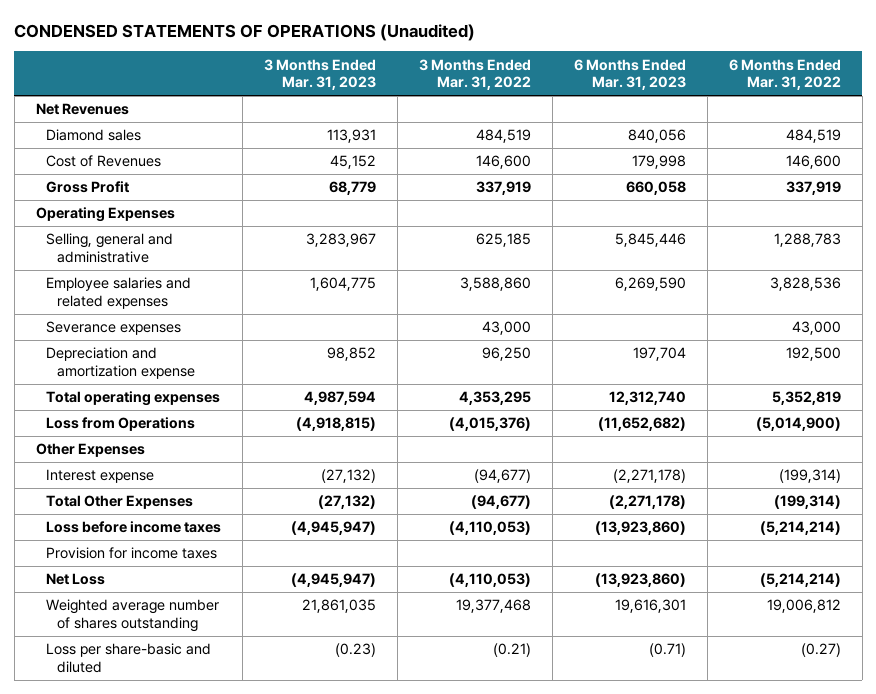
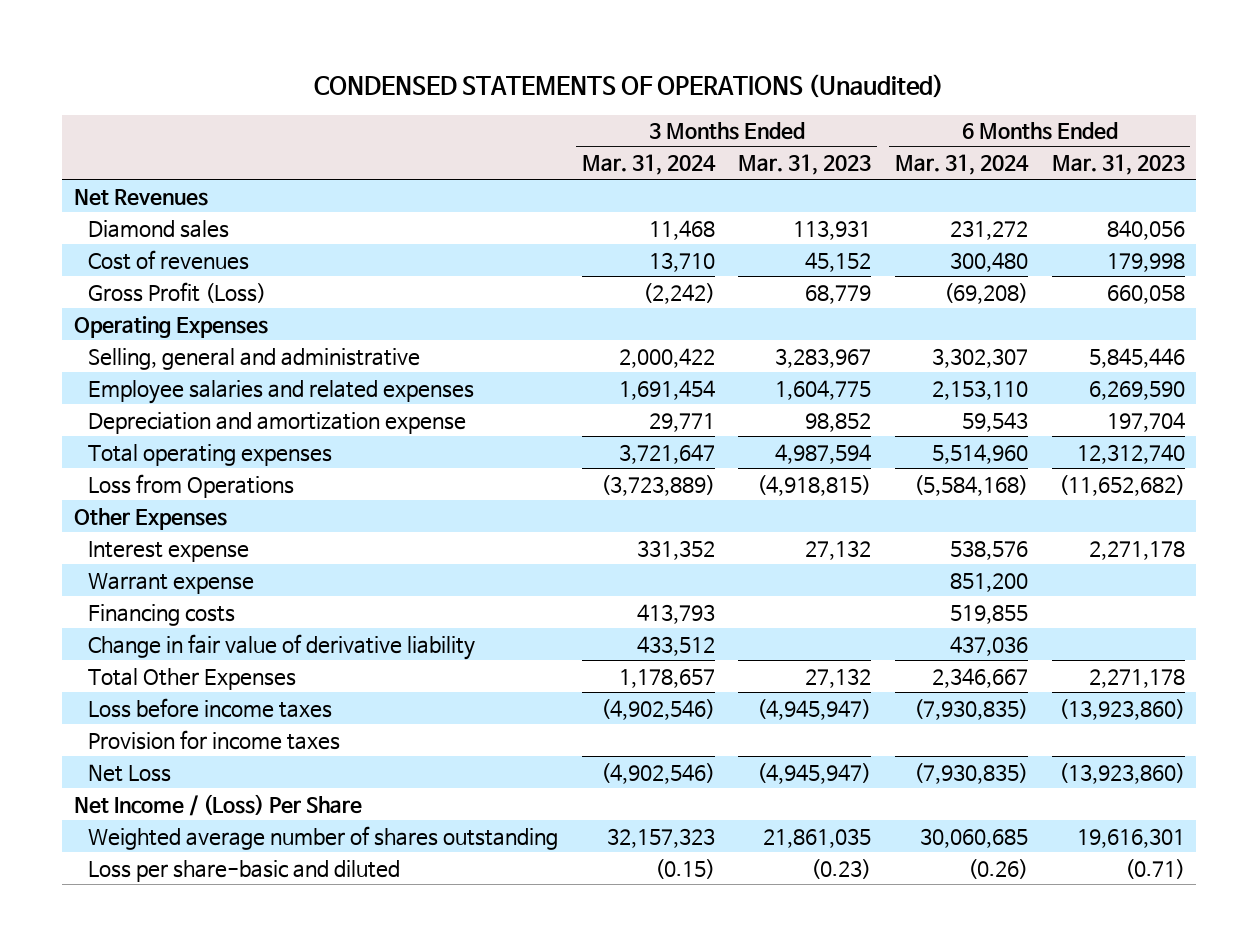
- | 3 Months Ended Mar. 31, 2023 | 3 Months Ended Mar. 31, 2022 | 6 Months Ended Mar. 31, 2023 | 6 Months Ended Mar. 31, 2022
+ | 3 Months Ended Mar. 31, 2024 | 3 Months Ended Mar. 31, 2023 | 6 Months Ended Mar. 31, 2024 | 6 Months Ended Mar. 31, 2023
- Cost of Revenues | 45,152 | 146,600 | 179,998 | 146,600
- Gross Profit | 68,779 | 337,919 | 660,058 | 337,919
+ Cost of revenues | 13,710 | 45,152 | 300,480 | 179,998
+ Gross Profit (Loss) | (2,242) | 68,779 | (69,208) | 660,058
- Severance expenses | | 43,000 | | 43,000
- Interest expense | (27,132) | (94,677) | (2,271,178) | (199,314)
- Total Other Expenses | (27,132) | (94,677) | (2,271,178) | (199,314)
+ Interest expense | 331,352 | 27,132 | 538,576 | 2,271,178
+ Warrant expense | | | 851,200 |
+ Financing costs | 413,793 | | 519,855 |
+ Change in fair value of derivative liability | 433,512 | | 437,036 |
+ Total Other Expenses | 1,178,657 | 27,132 | 2,346,667 | 2,271,178
+ Net Income / (Loss) Per Share

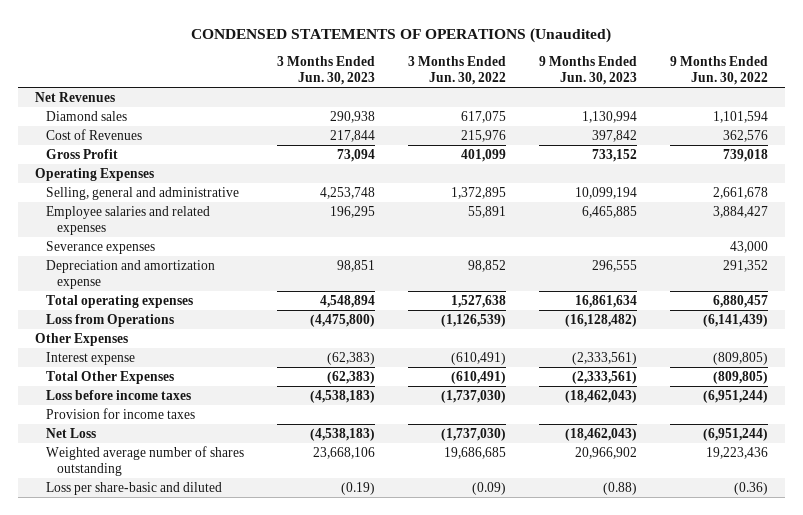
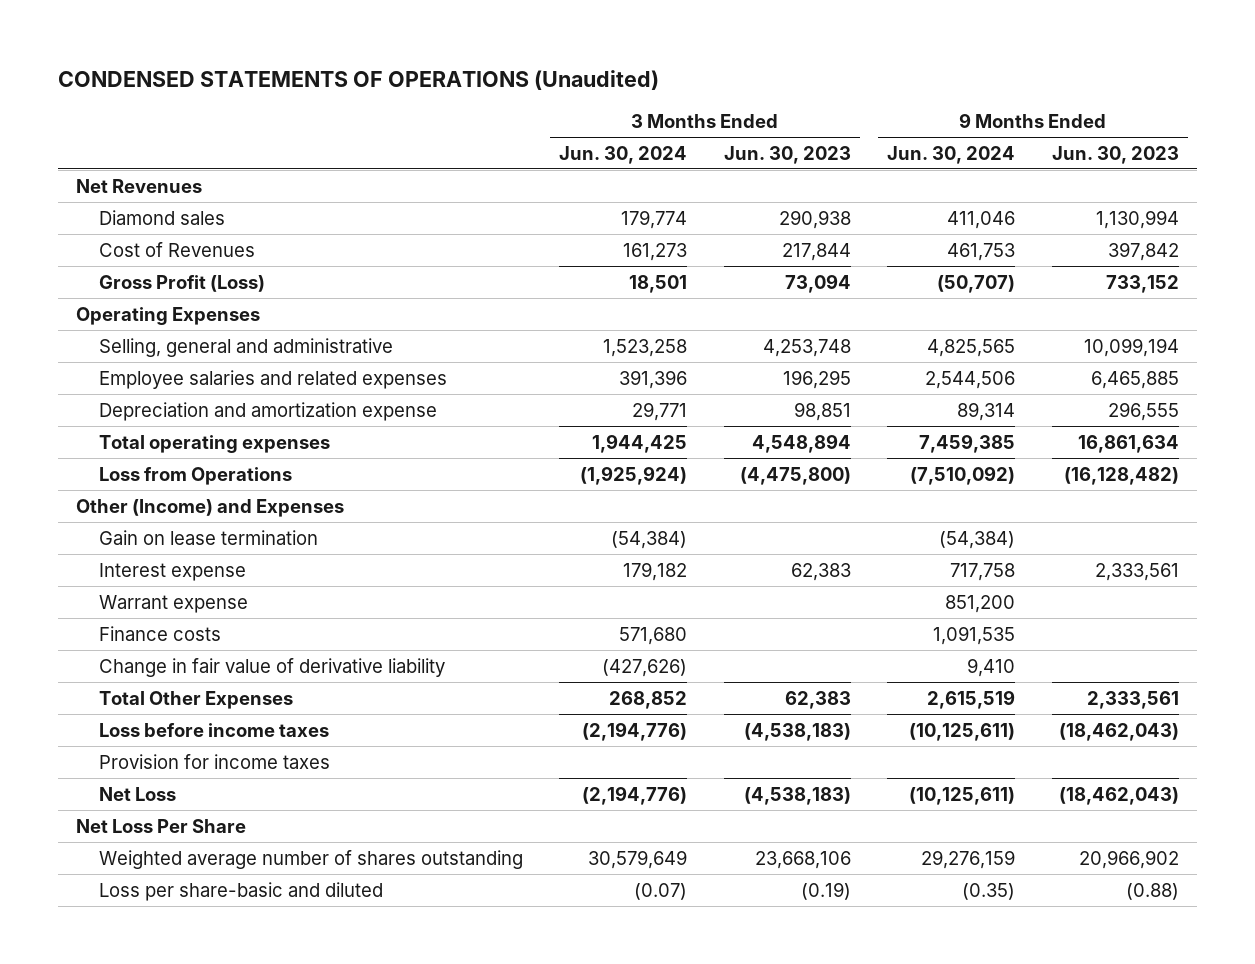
- | 3 Months Ended Jun. 30, 2023 | 3 Months Ended Jun. 30, 2022 | 9 Months Ended Jun. 30, 2023 | 9 Months Ended Jun. 30, 2022
+ | 3 Months Ended Jun. 30, 2024 | 3 Months Ended Jun. 30, 2023 | 9 Months Ended Jun. 30, 2024 | 9 Months Ended Jun. 30, 2023
- Gross Profit | 73,094 | 401,099 | 733,152 | 739,018
+ Gross Profit (Loss) | 18,501 | 73,094 | (50,707) | 733,152
- Severance expenses | | | | 43,000
- Other Expenses
- Interest expense | (62,383) | (610,491) | (2,333,561) | (809,805)
- Total Other Expenses | (62,383) | (610,491) | (2,333,561) | (809,805)
+ Other (Income) and Expenses
+ Gain on lease termination | (54,384) | | (54,384) |
+ Interest expense | 179,182 | 62,383 | 717,758 | 2,333,561
+ Warrant expense | | | 851,200 |
+ Finance costs | 571,680 | | 1,091,535 |
+ Change in fair value of derivative liability | (427,626) | | 9,410 |
+ Total Other Expenses | 268,852 | 62,383 | 2,615,519 | 2,333,561
+ Net Loss Per Share

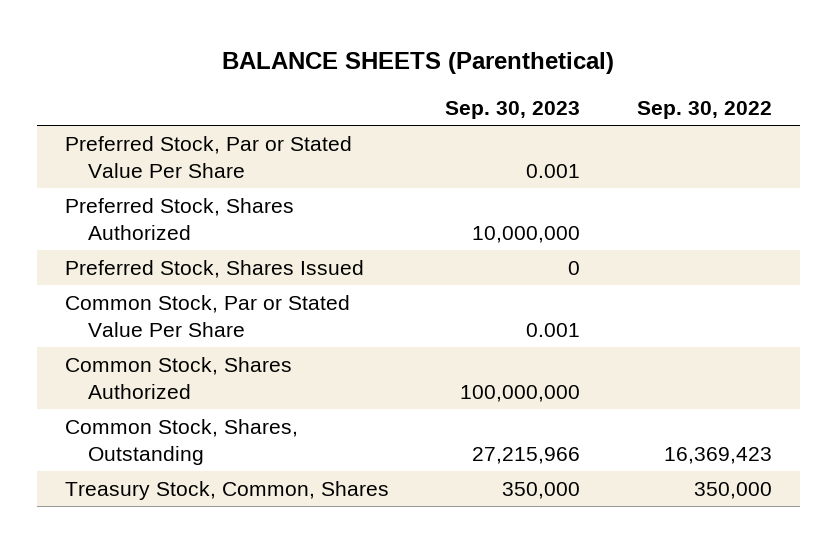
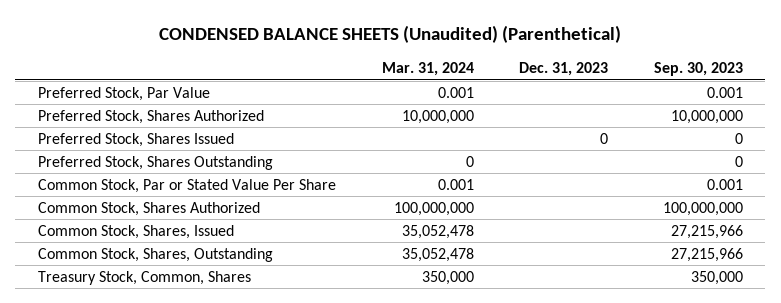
- BALANCE SHEETS (Parenthetical)
+ CONDENSED BALANCE SHEETS (Unaudited) (Parenthetical)
- | Sep. 30, 2023 | Sep. 30, 2022
+ | Mar. 31, 2024 | Dec. 31, 2023 | Sep. 30, 2023
- Preferred Stock, Par or Stated Value Per Share | 0.001 |
+ Preferred Stock, Par Value | 0.001 | | 0.001
+ Preferred Stock, Shares Outstanding | 0 | | 0
+ Common Stock, Shares, Issued | 35,052,478 | | 27,215,966

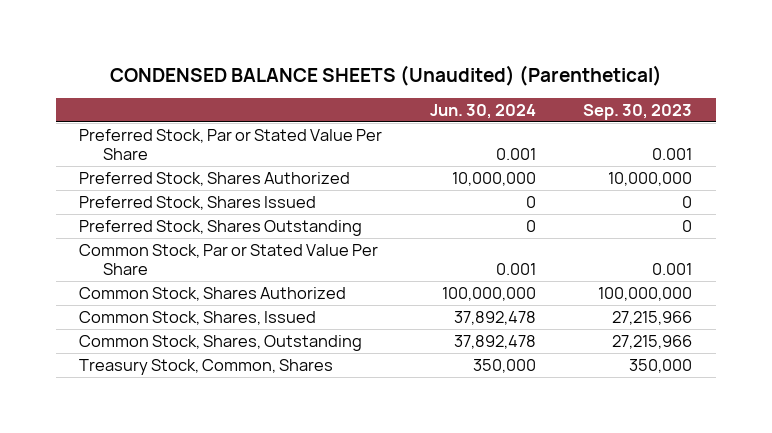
- | Mar. 31, 2024 | Dec. 31, 2023 | Sep. 30, 2023
+ | Jun. 30, 2024 | Sep. 30, 2023
- Preferred Stock, Par Value | 0.001 | | 0.001
+ Preferred Stock, Par or Stated Value Per Share | 0.001 | 0.001

